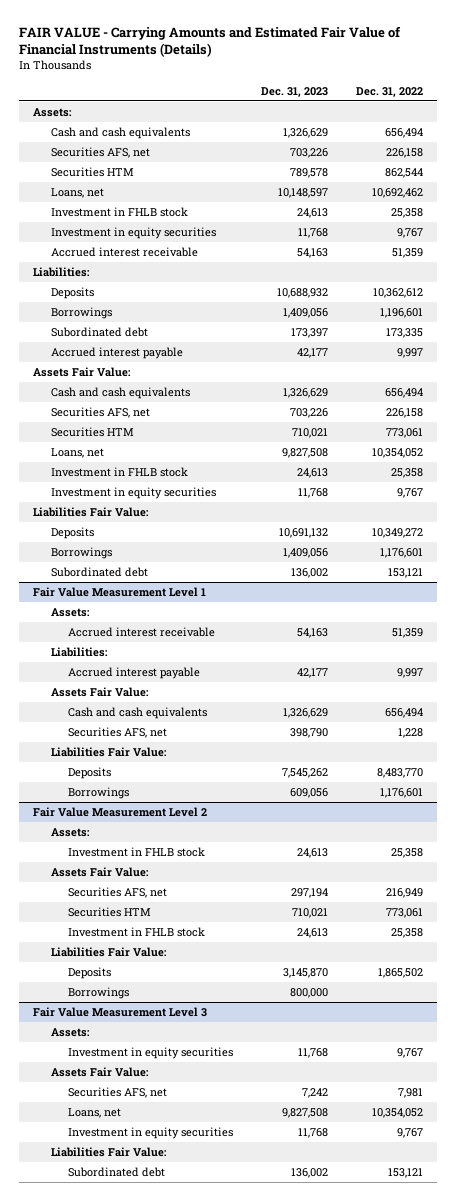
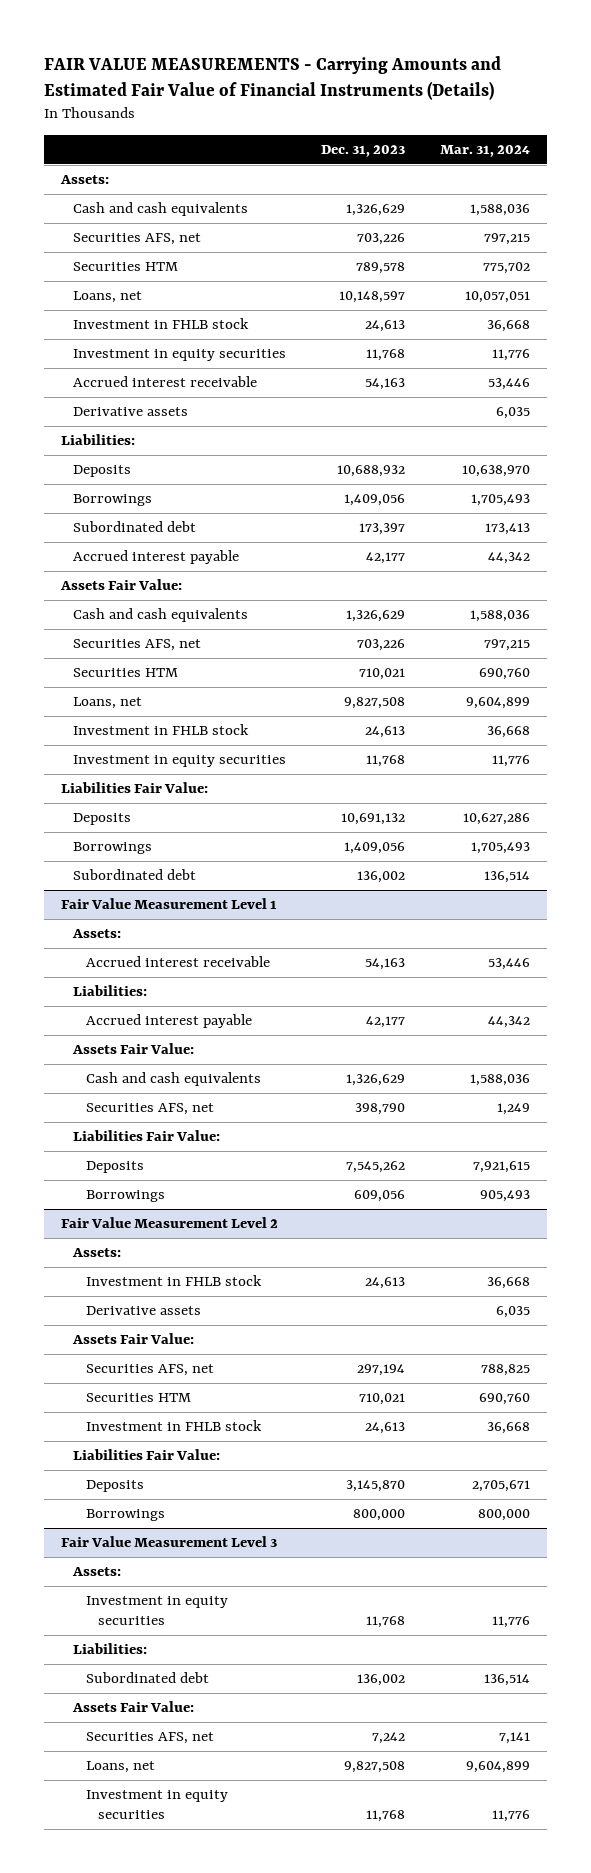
- FAIR VALUE - Carrying Amounts and Estimated Fair Value of Financial Instruments (Details)
+ FAIR VALUE MEASUREMENTS - Carrying Amounts and Estimated Fair Value of Financial Instruments (Details)
- | Dec. 31, 2023 | Dec. 31, 2022
+ | Dec. 31, 2023 | Mar. 31, 2024
+ Derivative assets | | 6,035
@ Fair Value Measurement Level 2
+ Derivative assets | | 6,035
@ Fair Value Measurement Level 3
+ Liabilities:
moved up: Subordinated debt | 136,002 | 136,514
- Liabilities Fair Value:

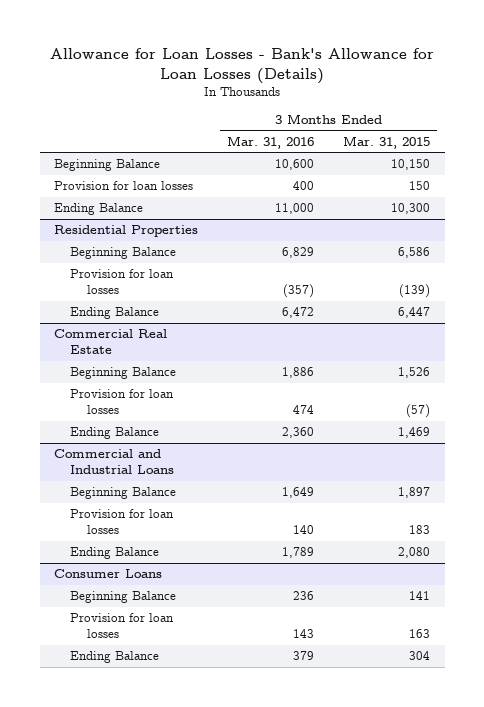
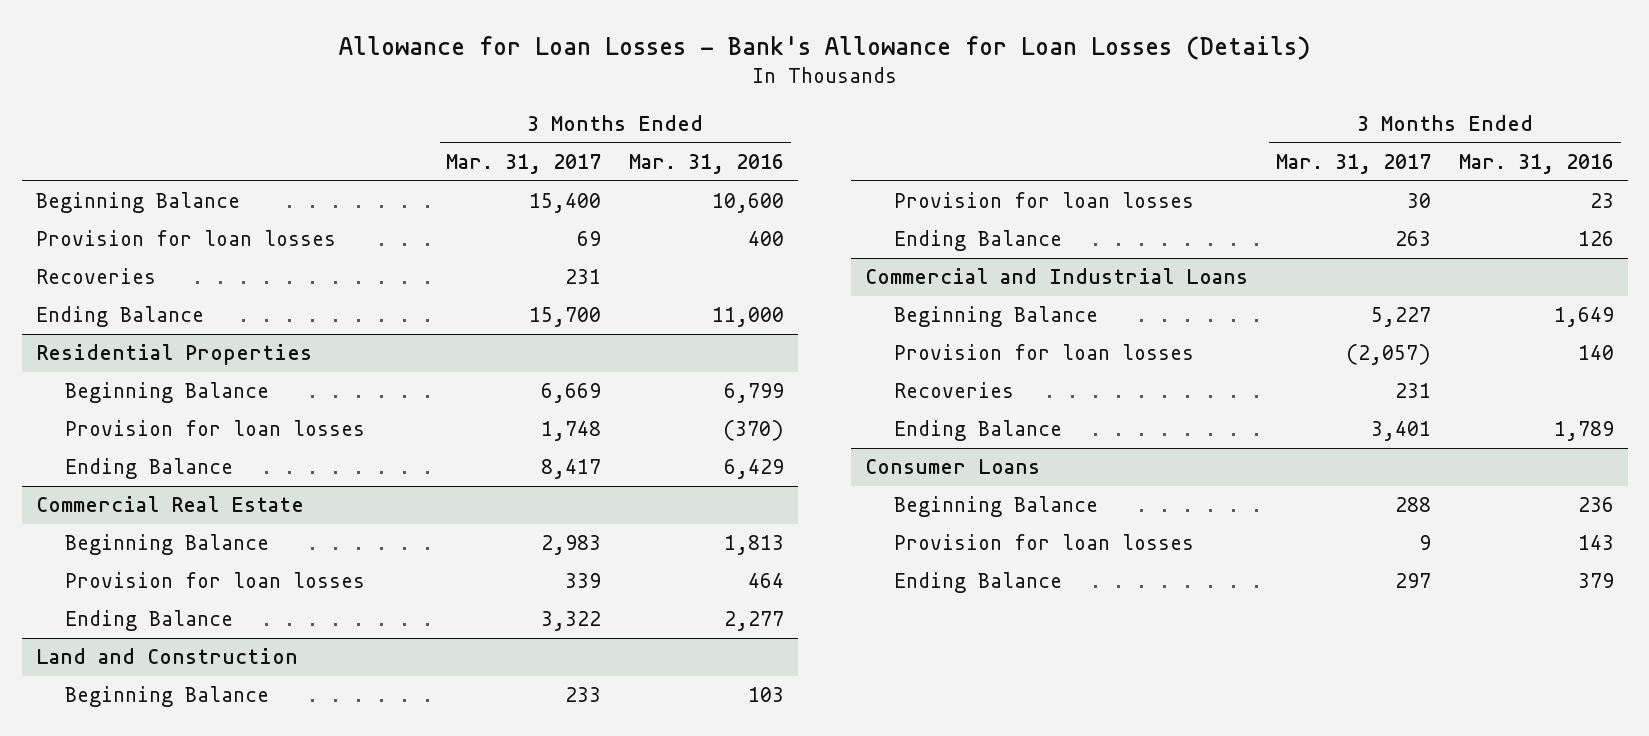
- | 3 Months Ended Mar. 31, 2016 | 3 Months Ended Mar. 31, 2015
+ | 3 Months Ended Mar. 31, 2017 | 3 Months Ended Mar. 31, 2016
+ Recoveries | 231 |
@ Residential Properties
- Beginning Balance | 6,829 | 6,586
- Provision for loan losses | (357) | (139)
- Ending Balance | 6,472 | 6,447
+ Beginning Balance | 6,669 | 6,799
+ Provision for loan losses | 1,748 | (370)
+ Ending Balance | 8,417 | 6,429
@ Commercial Real Estate
- Beginning Balance | 1,886 | 1,526
- Provision for loan losses | 474 | (57)
- Ending Balance | 2,360 | 1,469
+ Beginning Balance | 2,983 | 1,813
+ Provision for loan losses | 339 | 464
+ Ending Balance | 3,322 | 2,277
+ Land and Construction
+ Beginning Balance | 233 | 103
+ Provision for loan losses | 30 | 23
+ Ending Balance | 263 | 126
@ Commercial and Industrial Loans
+ Recoveries | 231 |

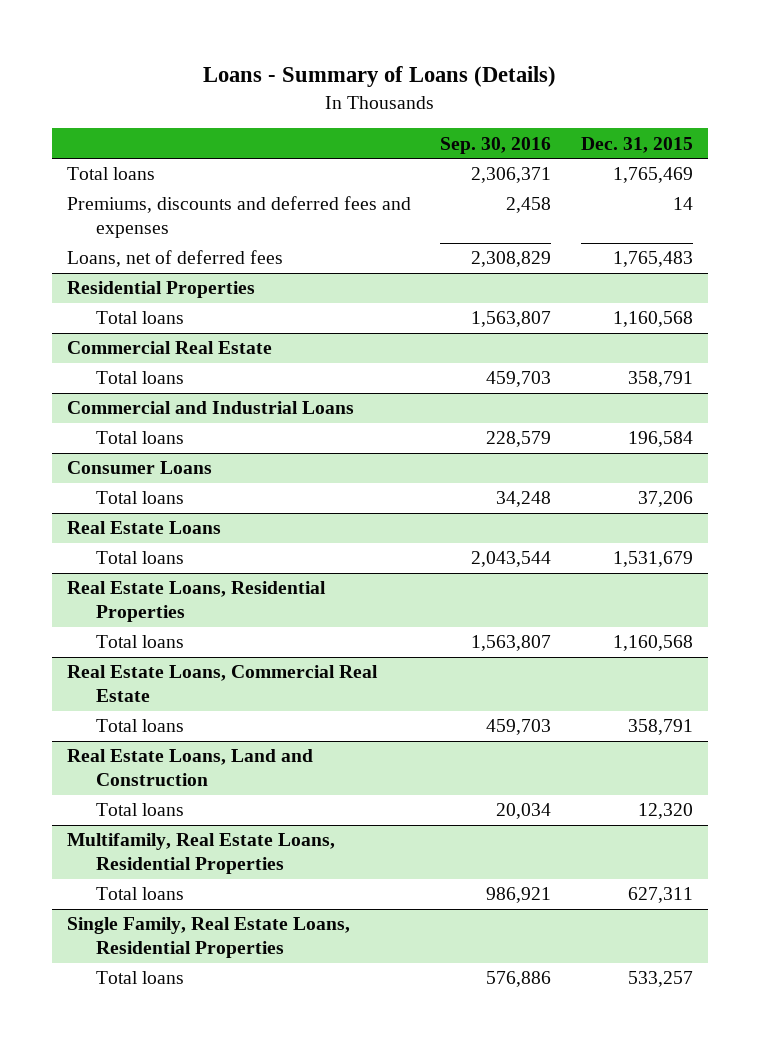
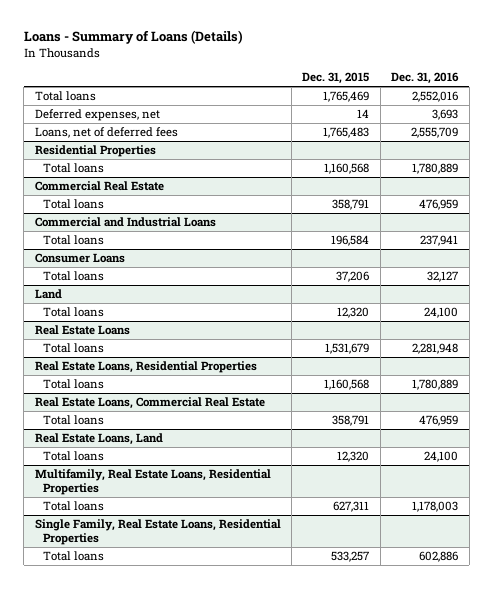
- | Sep. 30, 2016 | Dec. 31, 2015
+ | Dec. 31, 2015 | Dec. 31, 2016
- Premiums, discounts and deferred fees and expenses | 2,458 | 14
+ Deferred expenses, net | 14 | 3,693
+ Land
+ Total loans | 12,320 | 24,100
- Real Estate Loans, Land and Construction
+ Real Estate Loans, Land

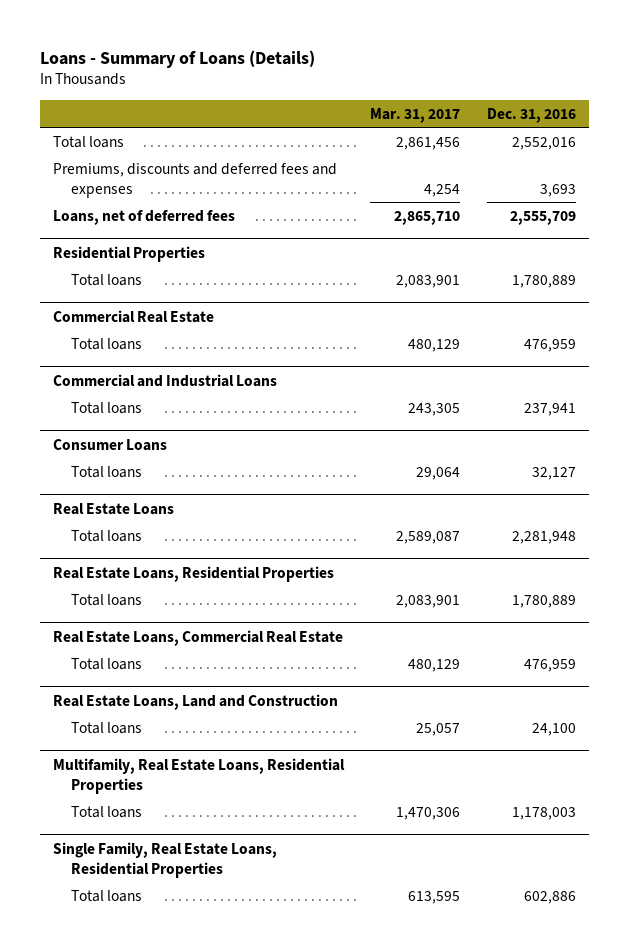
- | Dec. 31, 2015 | Dec. 31, 2016
+ | Mar. 31, 2017 | Dec. 31, 2016
- Deferred expenses, net | 14 | 3,693
+ Premiums, discounts and deferred fees and expenses | 4,254 | 3,693
- Land
- Total loans | 12,320 | 24,100
- Real Estate Loans, Land
+ Real Estate Loans, Land and Construction

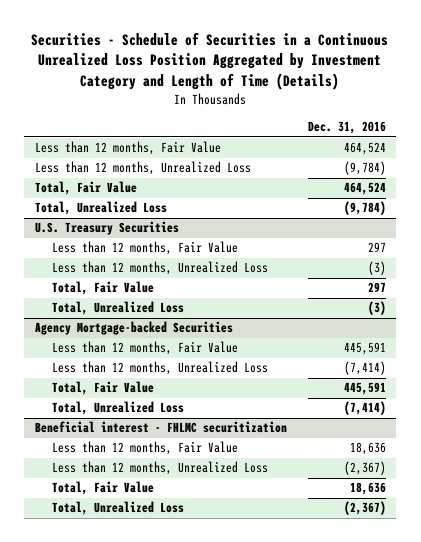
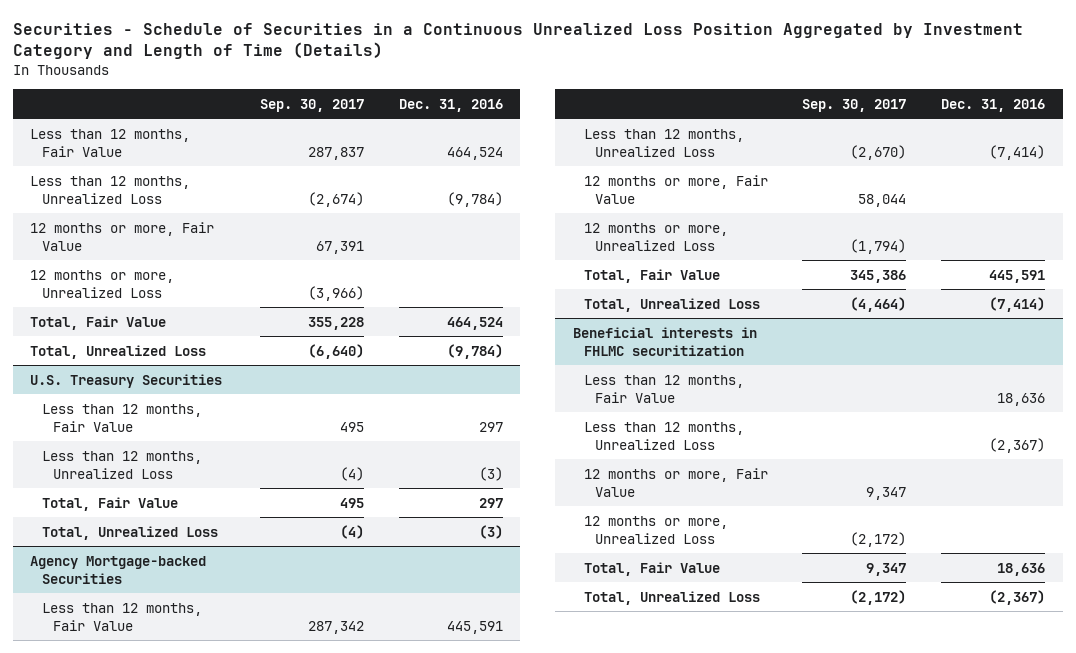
- | Dec. 31, 2016
+ | Sep. 30, 2017 | Dec. 31, 2016
+ 12 months or more, Fair Value | 67,391 |
+ 12 months or more, Unrealized Loss | (3,966) |
@ Agency Mortgage-backed Securities
+ 12 months or more, Fair Value | 58,044 |
+ 12 months or more, Unrealized Loss | (1,794) |
- Beneficial interest - FHLMC securitization
+ Beneficial interests in FHLMC securitization
+ 12 months or more, Fair Value | 9,347 |
+ 12 months or more, Unrealized Loss | (2,172) |

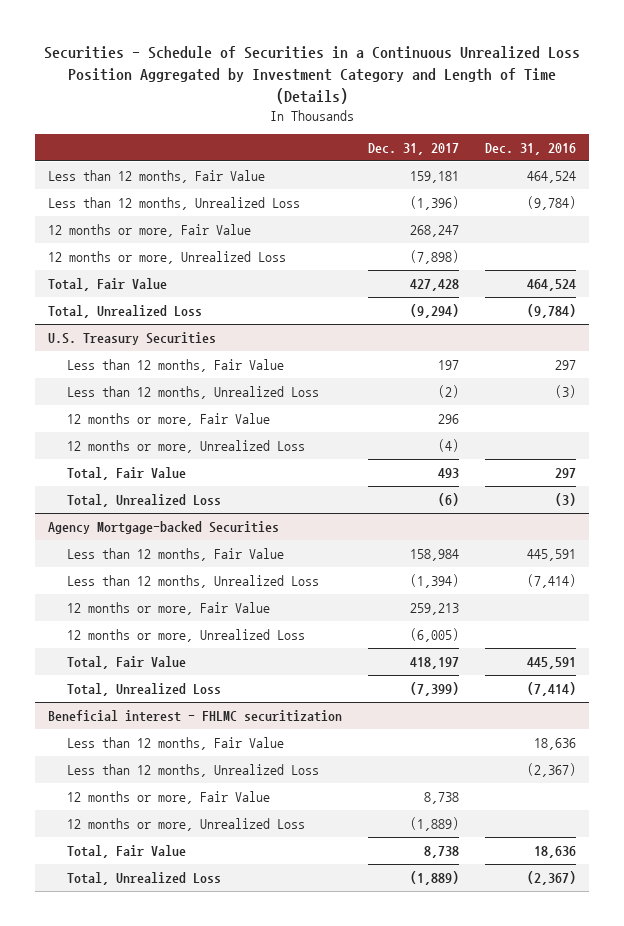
- | Sep. 30, 2017 | Dec. 31, 2016
+ | Dec. 31, 2017 | Dec. 31, 2016
@ U.S. Treasury Securities
+ 12 months or more, Fair Value | 296 |
+ 12 months or more, Unrealized Loss | (4) |
- Beneficial interests in FHLMC securitization
+ Beneficial interest - FHLMC securitization

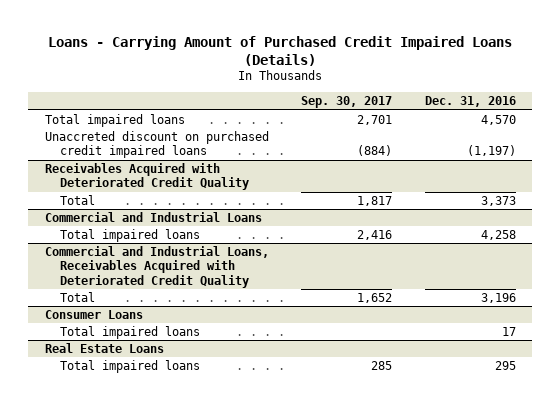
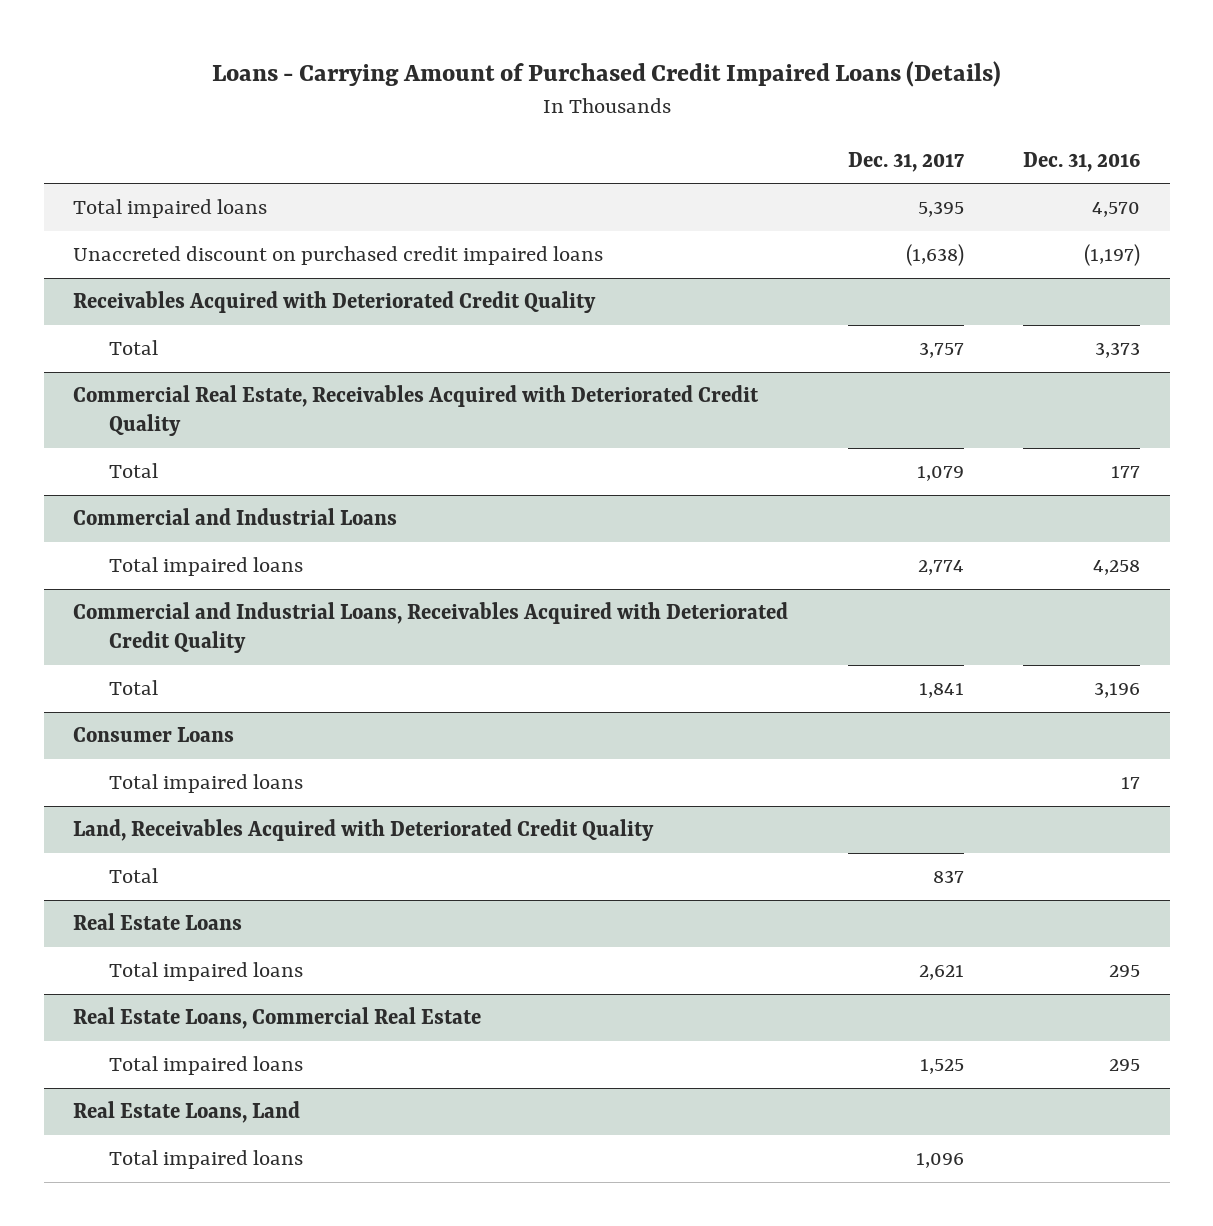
- | Sep. 30, 2017 | Dec. 31, 2016
+ | Dec. 31, 2017 | Dec. 31, 2016
+ Commercial Real Estate, Receivables Acquired with Deteriorated Credit Quality
+ Total | 1,079 | 177
+ Land, Receivables Acquired with Deteriorated Credit Quality
+ Total | 837 |
+ Real Estate Loans, Commercial Real Estate
+ Total impaired loans | 1,525 | 295
+ Real Estate Loans, Land
+ Total impaired loans | 1,096 |

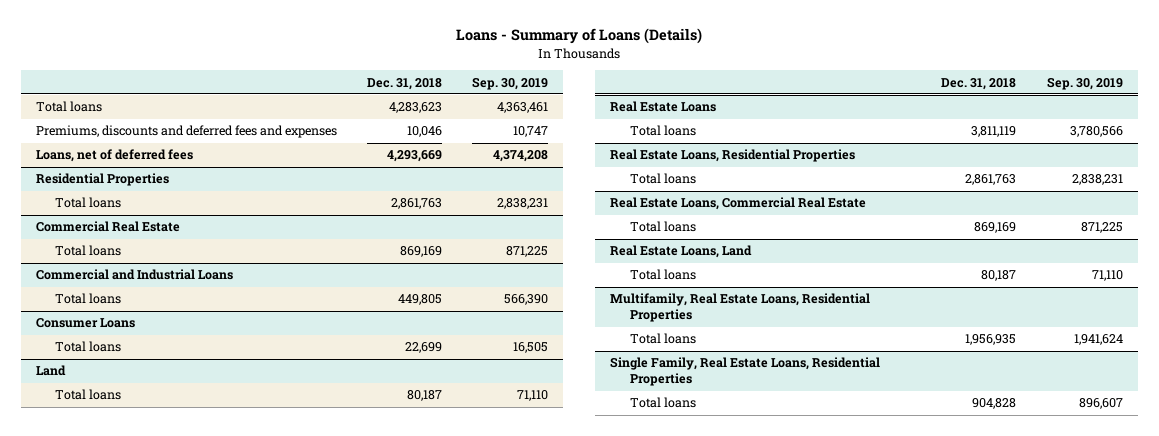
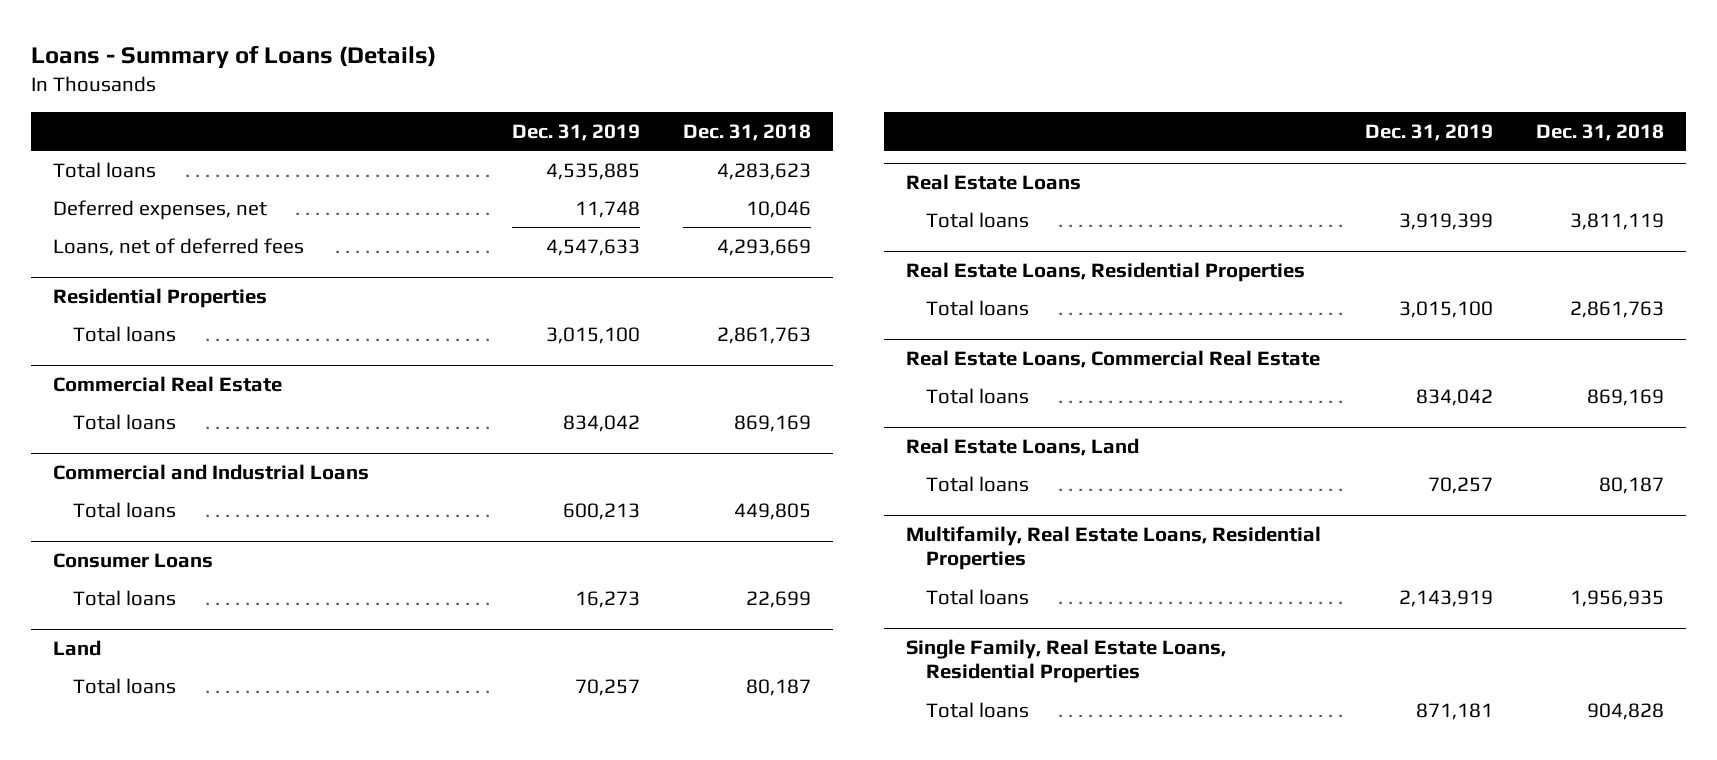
- | Dec. 31, 2018 | Sep. 30, 2019
+ | Dec. 31, 2019 | Dec. 31, 2018
- Premiums, discounts and deferred fees and expenses | 10,046 | 10,747
+ Deferred expenses, net | 11,748 | 10,046

